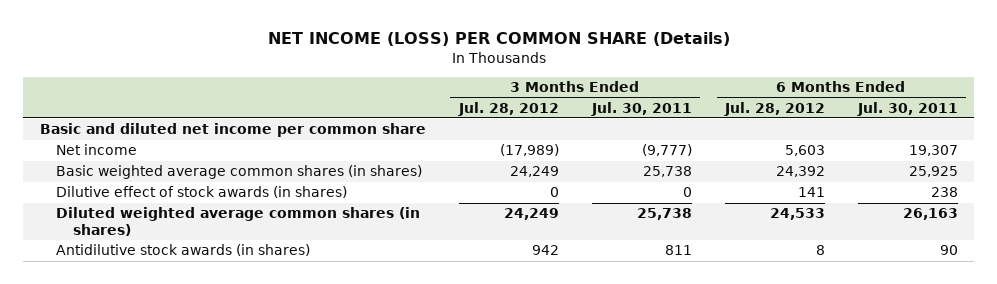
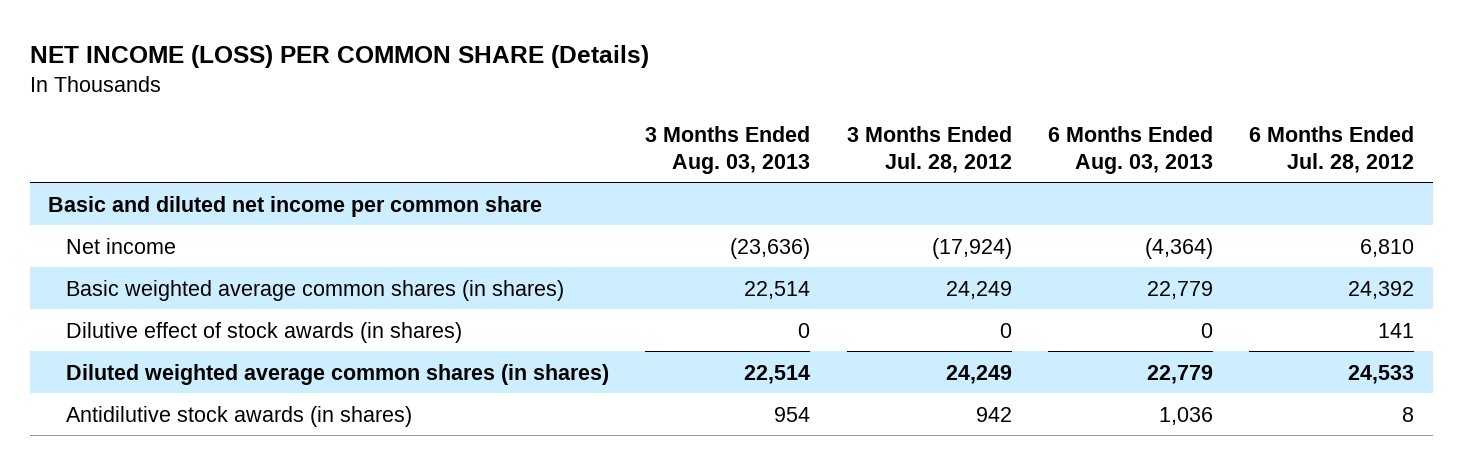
- | 3 Months Ended Jul. 28, 2012 | 3 Months Ended Jul. 30, 2011 | 6 Months Ended Jul. 28, 2012 | 6 Months Ended Jul. 30, 2011
+ | 3 Months Ended Aug. 03, 2013 | 3 Months Ended Jul. 28, 2012 | 6 Months Ended Aug. 03, 2013 | 6 Months Ended Jul. 28, 2012
- Net income | (17,989) | (9,777) | 5,603 | 19,307
+ Net income | (23,636) | (17,924) | (4,364) | 6,810

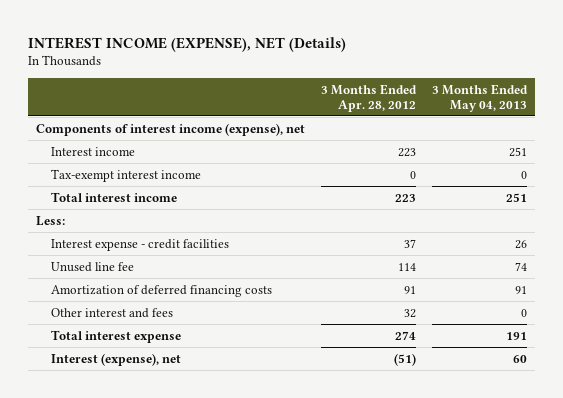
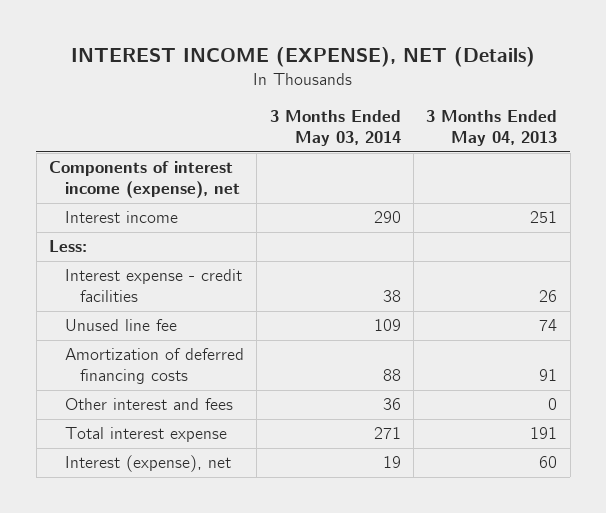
- | 3 Months Ended Apr. 28, 2012 | 3 Months Ended May 04, 2013
+ | 3 Months Ended May 03, 2014 | 3 Months Ended May 04, 2013
- Tax-exempt interest income | 0 | 0
- Total interest income | 223 | 251

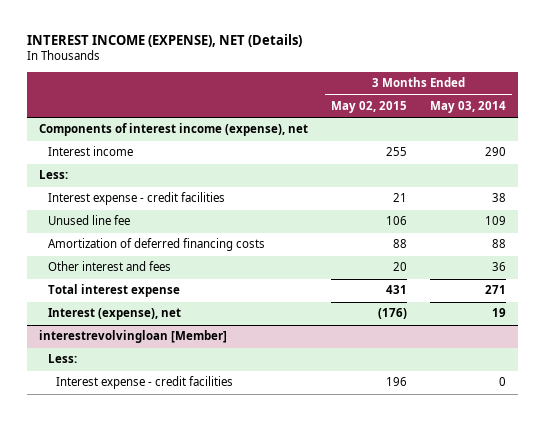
- | 3 Months Ended May 03, 2014 | 3 Months Ended May 04, 2013
+ | 3 Months Ended May 02, 2015 | 3 Months Ended May 03, 2014
+ interestrevolvingloan [Member]
+ Less:
+ Interest expense - credit facilities | 196 | 0

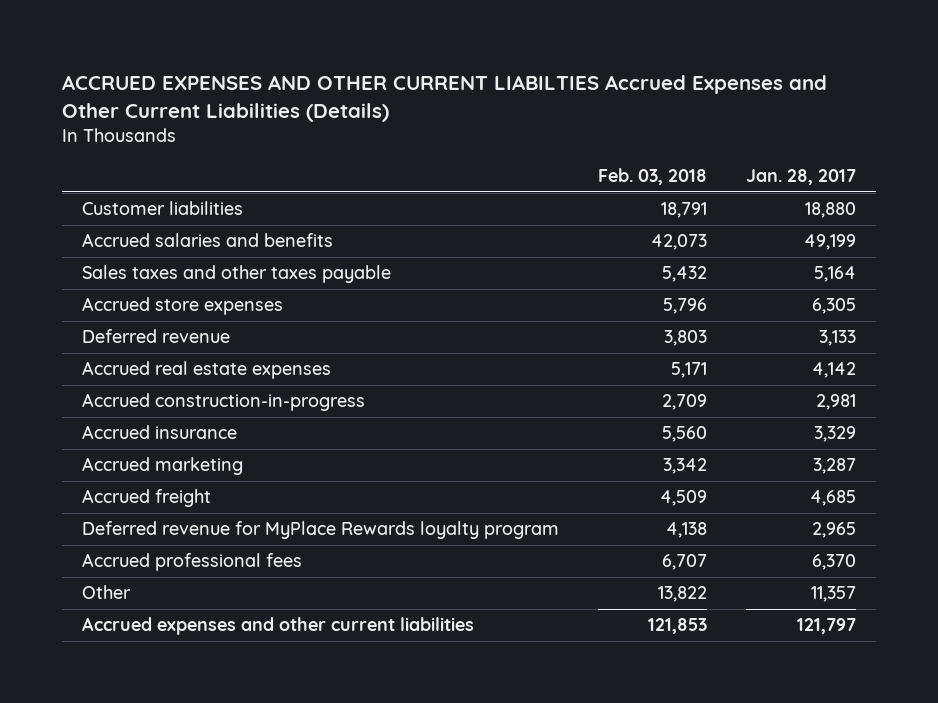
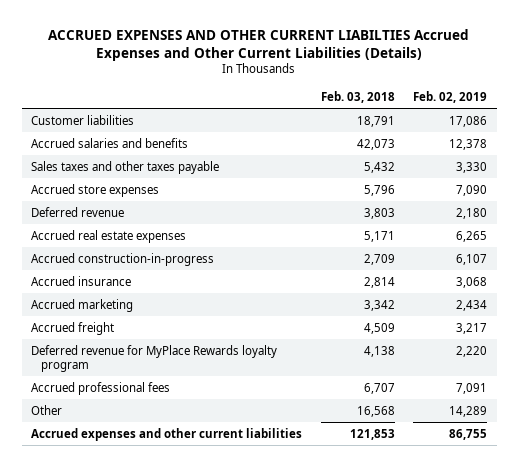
- | Feb. 03, 2018 | Jan. 28, 2017
+ | Feb. 03, 2018 | Feb. 02, 2019
- Accrued insurance | 5,560 | 3,329
+ Accrued insurance | 2,814 | 3,068
- Other | 13,822 | 11,357
+ Other | 16,568 | 14,289

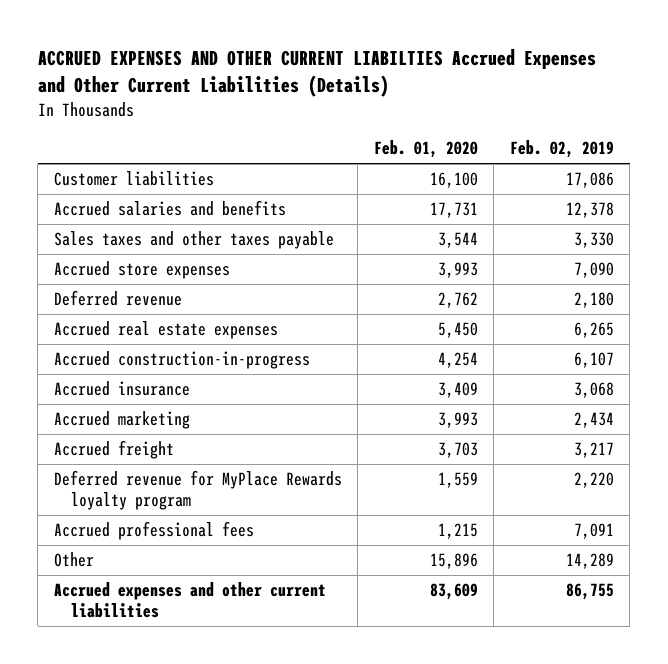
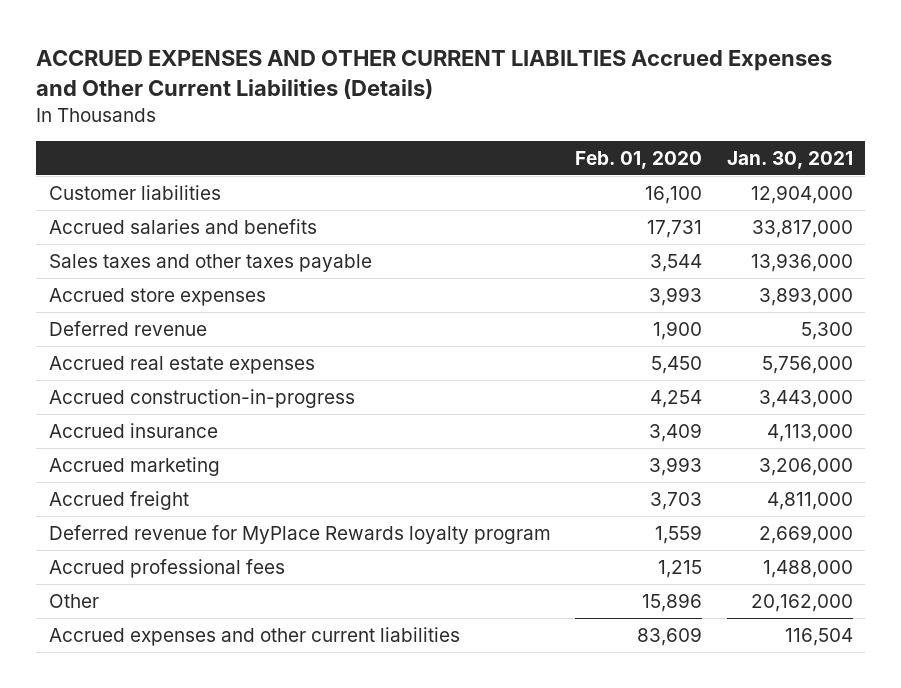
- | Feb. 01, 2020 | Feb. 02, 2019
+ | Feb. 01, 2020 | Jan. 30, 2021
- Deferred revenue | 2,762 | 2,180
+ Deferred revenue | 1,900 | 5,300

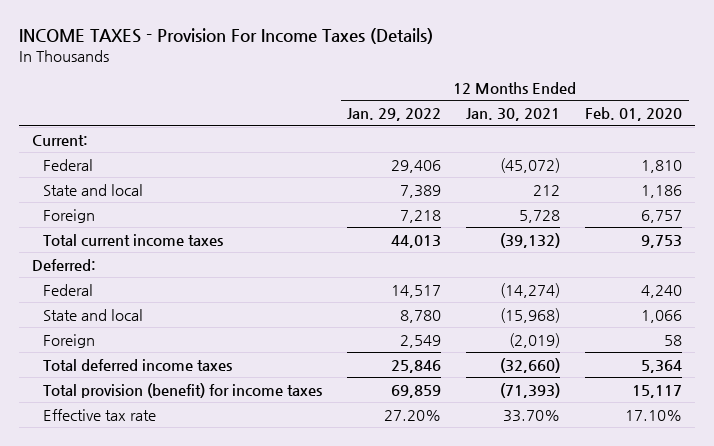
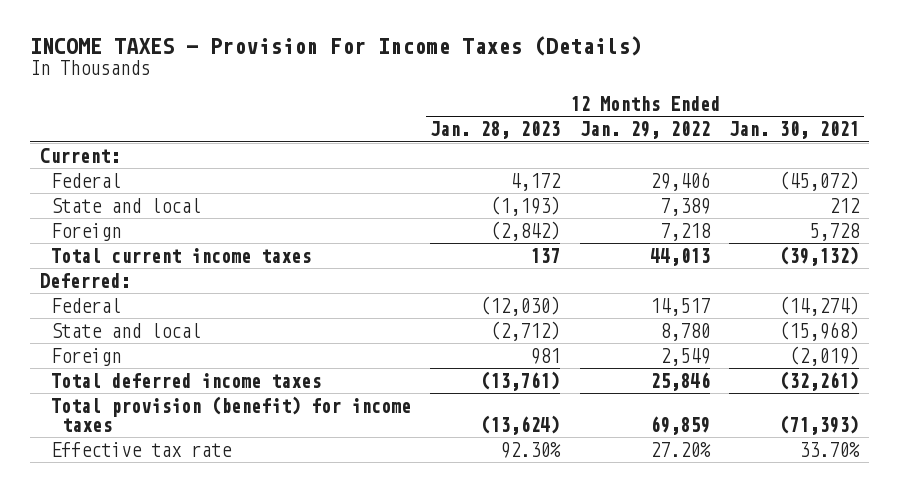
- | 12 Months Ended Jan. 29, 2022 | 12 Months Ended Jan. 30, 2021 | 12 Months Ended Feb. 01, 2020
+ | 12 Months Ended Jan. 28, 2023 | 12 Months Ended Jan. 29, 2022 | 12 Months Ended Jan. 30, 2021
- Total deferred income taxes | 25,846 | (32,660) | 5,364
+ Total deferred income taxes | (13,761) | 25,846 | (32,261)

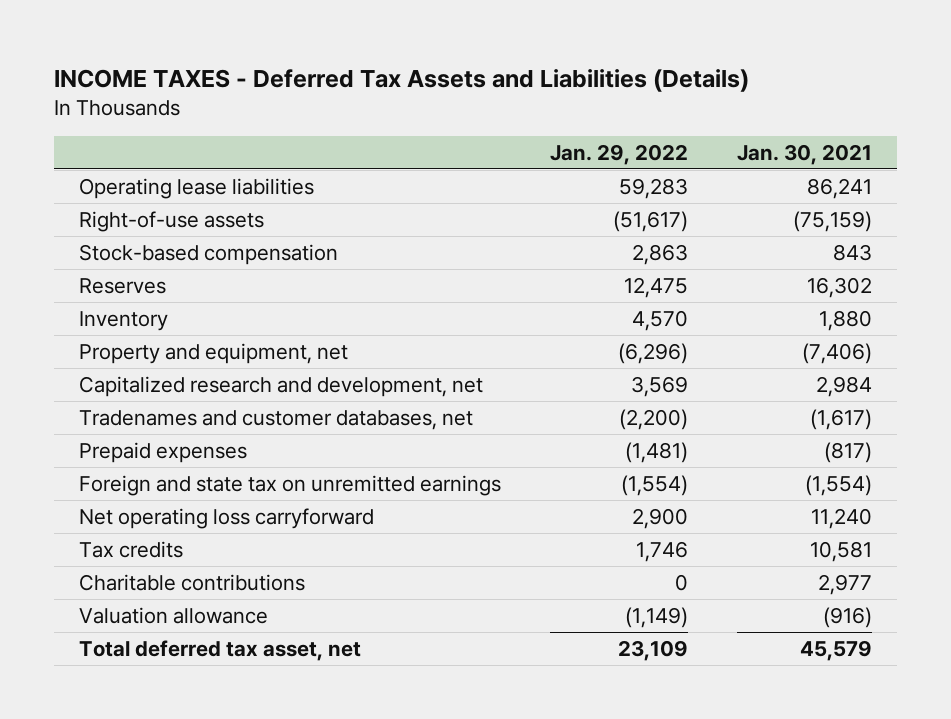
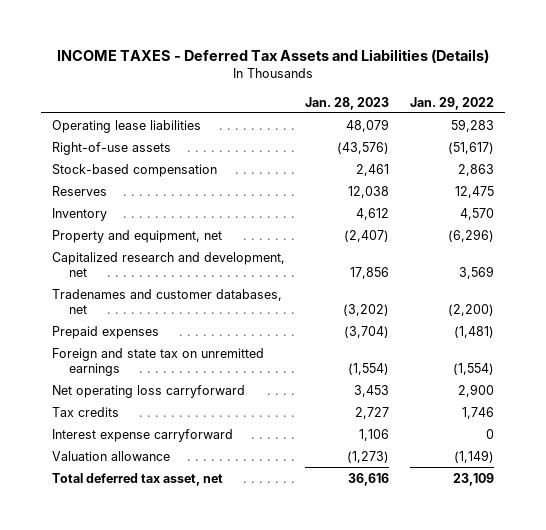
- | Jan. 29, 2022 | Jan. 30, 2021
+ | Jan. 28, 2023 | Jan. 29, 2022
- Charitable contributions | 0 | 2,977
+ Interest expense carryforward | 1,106 | 0

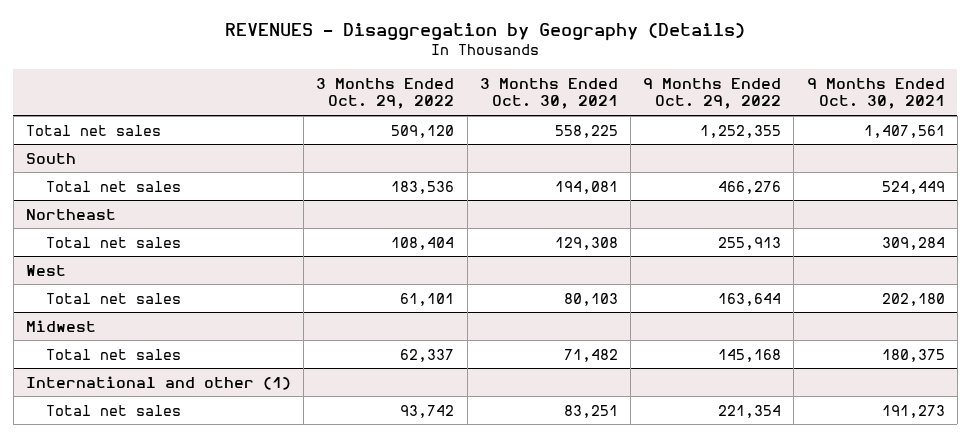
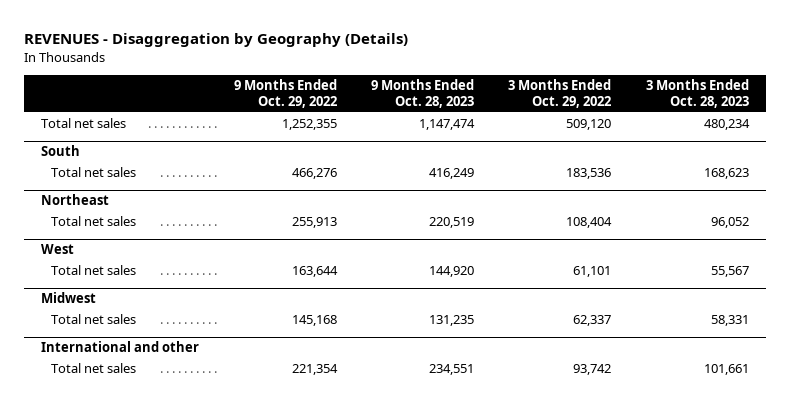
- | 3 Months Ended Oct. 29, 2022 | 3 Months Ended Oct. 30, 2021 | 9 Months Ended Oct. 29, 2022 | 9 Months Ended Oct. 30, 2021
+ | 9 Months Ended Oct. 29, 2022 | 9 Months Ended Oct. 28, 2023 | 3 Months Ended Oct. 29, 2022 | 3 Months Ended Oct. 28, 2023
- International and other (1)
+ International and other

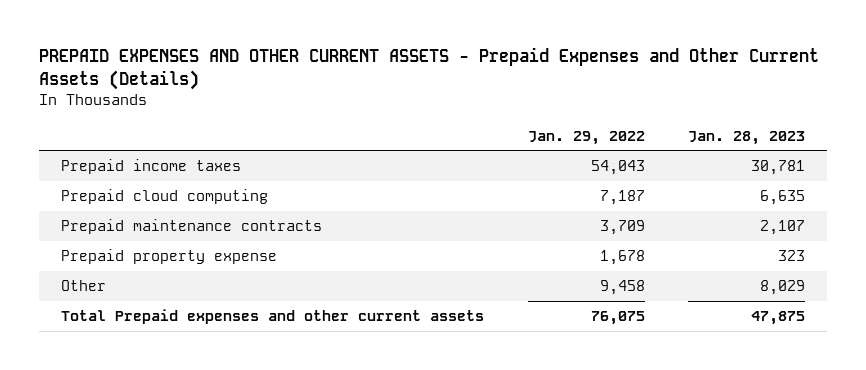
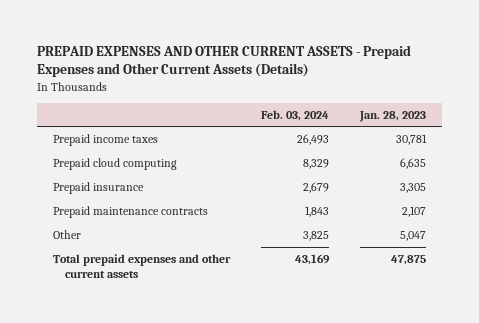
- | Jan. 29, 2022 | Jan. 28, 2023
+ | Feb. 03, 2024 | Jan. 28, 2023
+ Prepaid insurance | 2,679 | 3,305
- Prepaid property expense | 1,678 | 323
- Other | 9,458 | 8,029
- Total Prepaid expenses and other current assets | 76,075 | 47,875
+ Other | 3,825 | 5,047
+ Total prepaid expenses and other current assets | 43,169 | 47,875

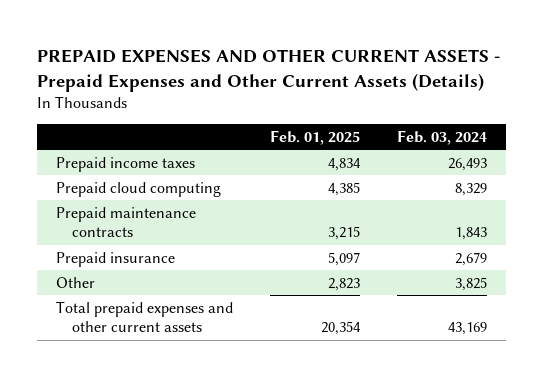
- | Feb. 03, 2024 | Jan. 28, 2023
+ | Feb. 01, 2025 | Feb. 03, 2024
moved down: Prepaid insurance | 5,097 | 2,679

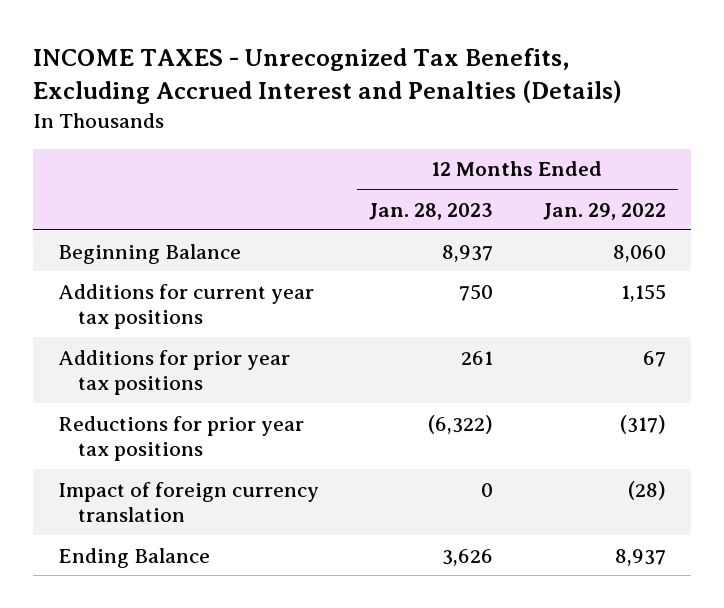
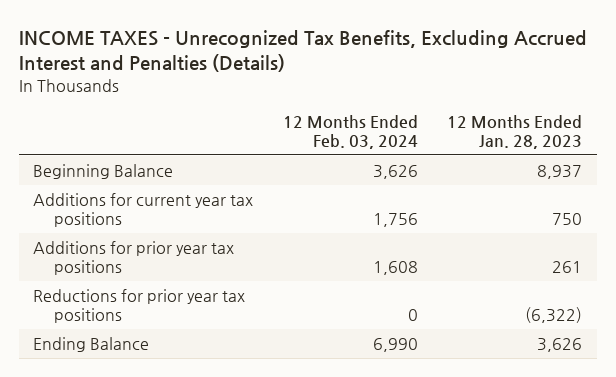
- | 12 Months Ended Jan. 28, 2023 | 12 Months Ended Jan. 29, 2022
+ | 12 Months Ended Feb. 03, 2024 | 12 Months Ended Jan. 28, 2023
- Impact of foreign currency translation | 0 | (28)

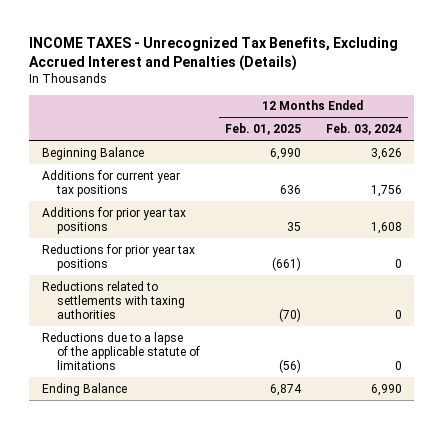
- | 12 Months Ended Feb. 03, 2024 | 12 Months Ended Jan. 28, 2023
+ | 12 Months Ended Feb. 01, 2025 | 12 Months Ended Feb. 03, 2024
+ Reductions related to settlements with taxing authorities | (70) | 0
+ Reductions due to a lapse of the applicable statute of limitations | (56) | 0

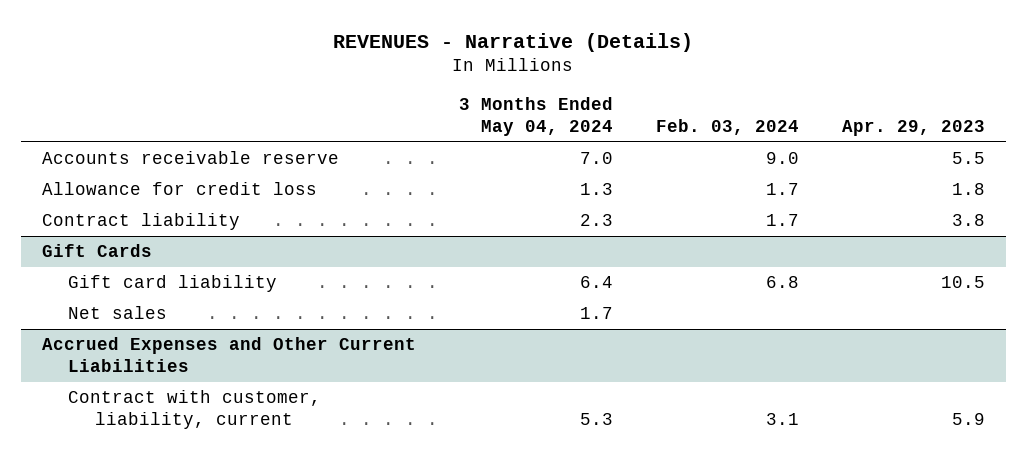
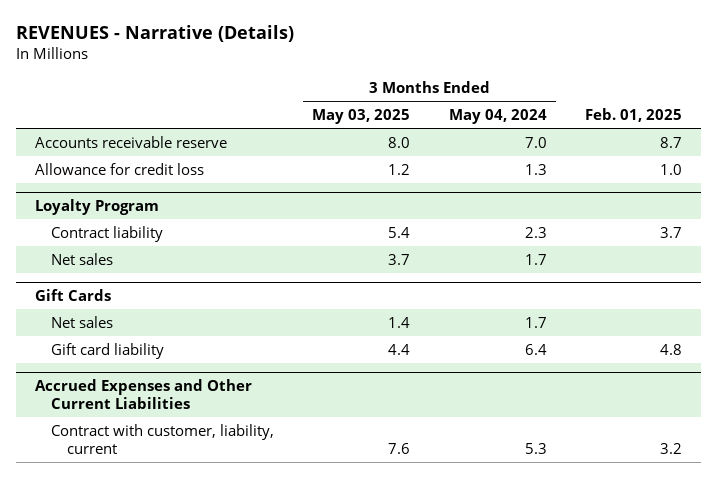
- | 3 Months Ended May 04, 2024 | Feb. 03, 2024 | Apr. 29, 2023
+ | 3 Months Ended May 03, 2025 | 3 Months Ended May 04, 2024 | Feb. 01, 2025
+ Loyalty Program
+ Net sales | 3.7 | 1.7 |
@ Gift Cards
moved down: Gift card liability | 4.4 | 6.4 | 4.8

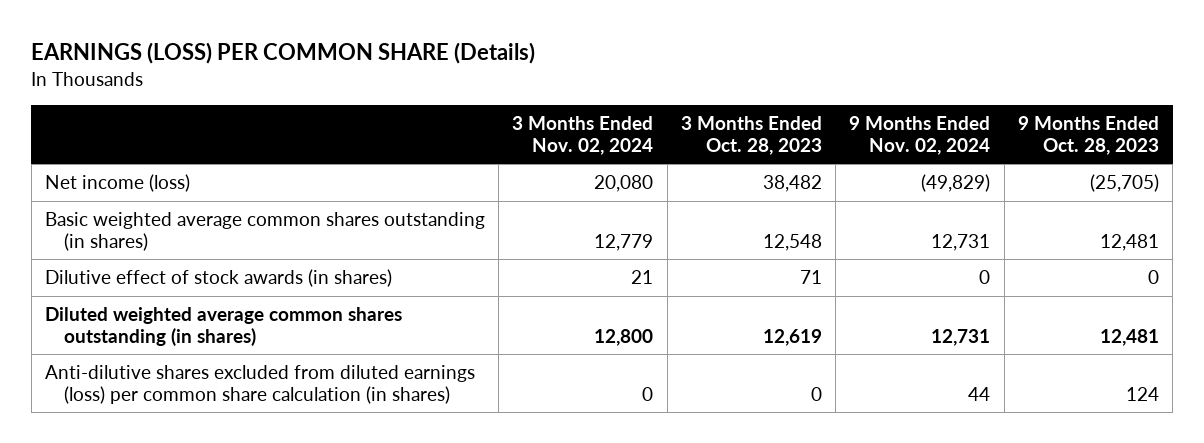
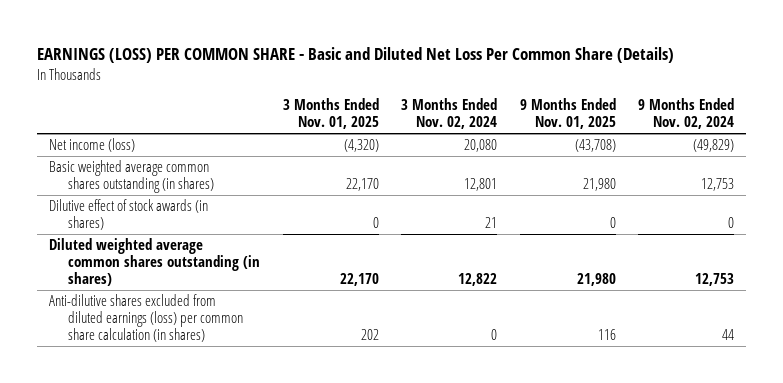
- EARNINGS (LOSS) PER COMMON SHARE (Details)
+ EARNINGS (LOSS) PER COMMON SHARE - Basic and Diluted Net Loss Per Common Share (Details)
- | 3 Months Ended Nov. 02, 2024 | 3 Months Ended Oct. 28, 2023 | 9 Months Ended Nov. 02, 2024 | 9 Months Ended Oct. 28, 2023
+ | 3 Months Ended Nov. 01, 2025 | 3 Months Ended Nov. 02, 2024 | 9 Months Ended Nov. 01, 2025 | 9 Months Ended Nov. 02, 2024
- Basic weighted average common shares outstanding (in shares) | 12,779 | 12,548 | 12,731 | 12,481
+ Basic weighted average common shares outstanding (in shares) | 22,170 | 12,801 | 21,980 | 12,753
- Diluted weighted average common shares outstanding (in shares) | 12,800 | 12,619 | 12,731 | 12,481
+ Diluted weighted average common shares outstanding (in shares) | 22,170 | 12,822 | 21,980 | 12,753

